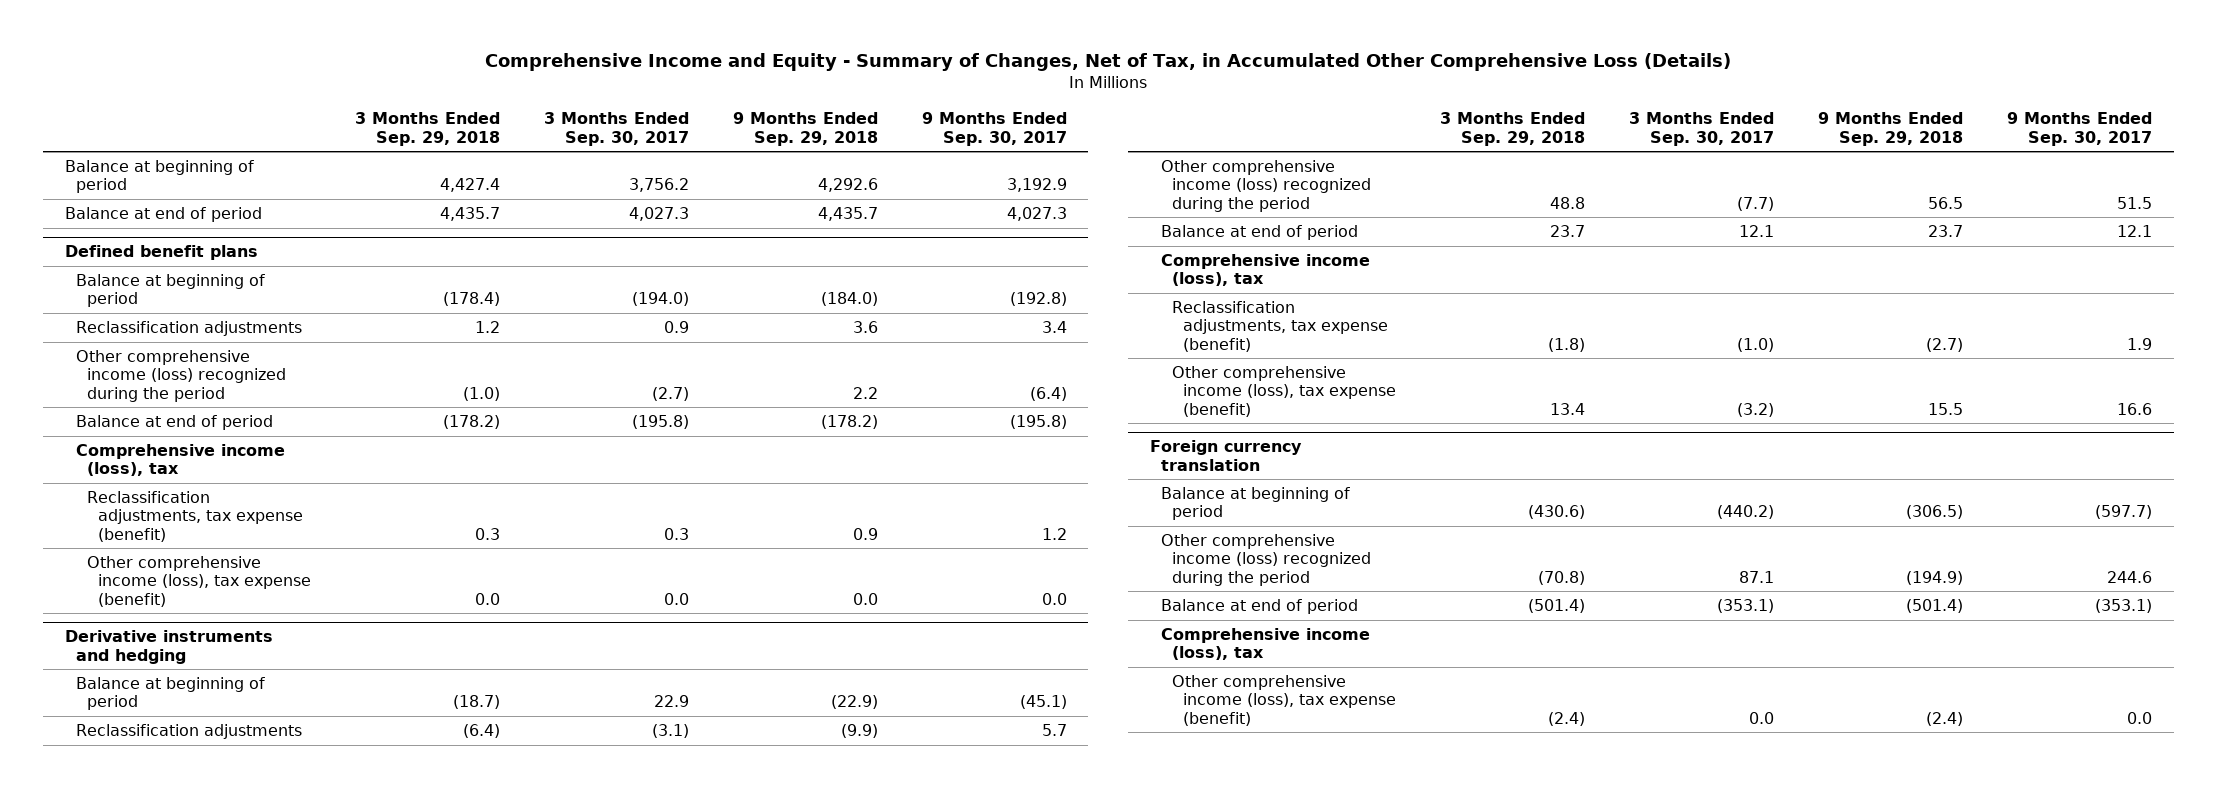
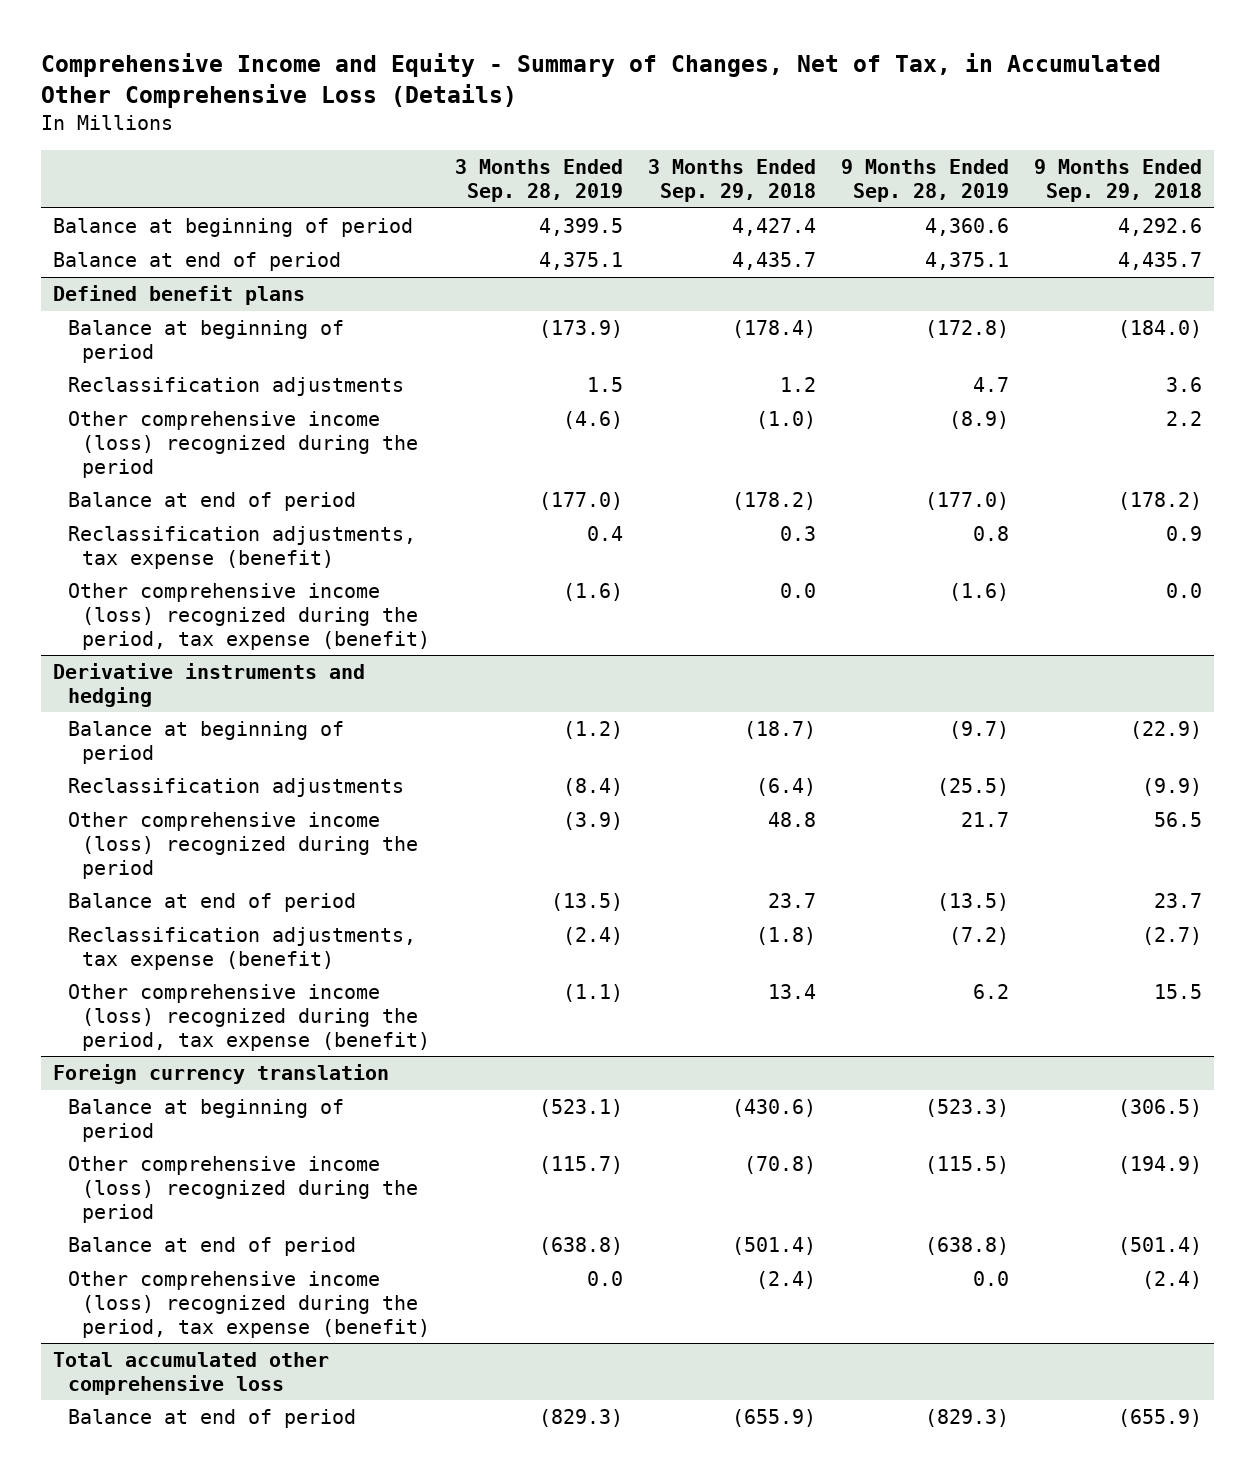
- | 3 Months Ended Sep. 29, 2018 | 3 Months Ended Sep. 30, 2017 | 9 Months Ended Sep. 29, 2018 | 9 Months Ended Sep. 30, 2017
+ | 3 Months Ended Sep. 28, 2019 | 3 Months Ended Sep. 29, 2018 | 9 Months Ended Sep. 28, 2019 | 9 Months Ended Sep. 29, 2018
@ Defined benefit plans
- Comprehensive income (loss), tax
- Other comprehensive income (loss), tax expense (benefit) | 0.0 | 0.0 | 0.0 | 0.0
+ Other comprehensive income (loss) recognized during the period, tax expense (benefit) | (1.6) | 0.0 | (1.6) | 0.0
@ Derivative instruments and hedging
- Comprehensive income (loss), tax
- Other comprehensive income (loss), tax expense (benefit) | 13.4 | (3.2) | 15.5 | 16.6
+ Other comprehensive income (loss) recognized during the period, tax expense (benefit) | (1.1) | 13.4 | 6.2 | 15.5
@ Foreign currency translation
- Comprehensive income (loss), tax
- Other comprehensive income (loss), tax expense (benefit) | (2.4) | 0.0 | (2.4) | 0.0
+ Other comprehensive income (loss) recognized during the period, tax expense (benefit) | 0.0 | (2.4) | 0.0 | (2.4)
+ Total accumulated other comprehensive loss
+ Balance at end of period | (829.3) | (655.9) | (829.3) | (655.9)

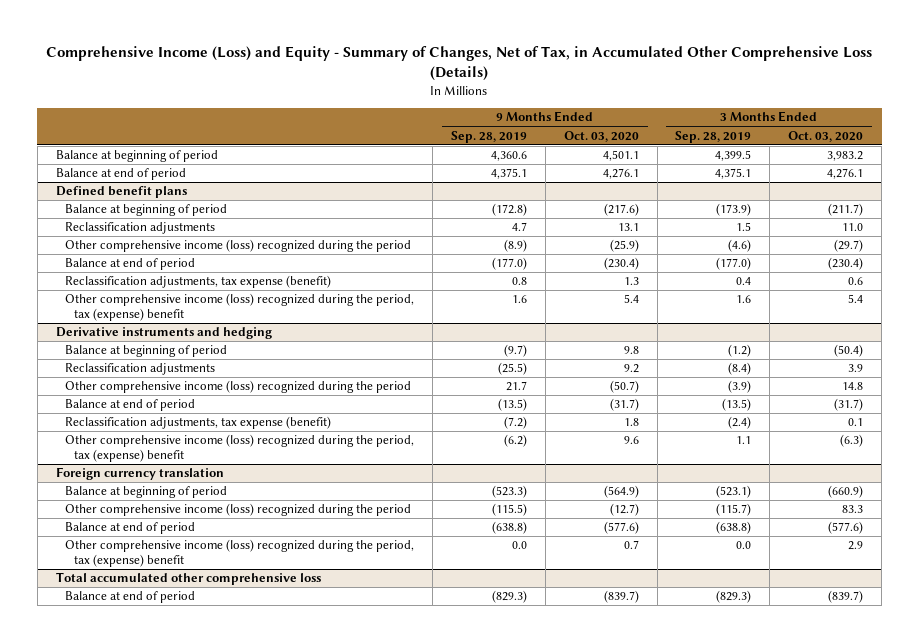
- Comprehensive Income and Equity - Summary of Changes, Net of Tax, in Accumulated Other Comprehensive Loss (Details)
+ Comprehensive Income (Loss) and Equity - Summary of Changes, Net of Tax, in Accumulated Other Comprehensive Loss (Details)
- | 3 Months Ended Sep. 28, 2019 | 3 Months Ended Sep. 29, 2018 | 9 Months Ended Sep. 28, 2019 | 9 Months Ended Sep. 29, 2018
+ | 9 Months Ended Sep. 28, 2019 | 9 Months Ended Oct. 03, 2020 | 3 Months Ended Sep. 28, 2019 | 3 Months Ended Oct. 03, 2020
@ Defined benefit plans
- Other comprehensive income (loss) recognized during the period, tax expense (benefit) | (1.6) | 0.0 | (1.6) | 0.0
+ Other comprehensive income (loss) recognized during the period, tax (expense) benefit | 1.6 | 5.4 | 1.6 | 5.4
@ Derivative instruments and hedging
- Other comprehensive income (loss) recognized during the period, tax expense (benefit) | (1.1) | 13.4 | 6.2 | 15.5
+ Other comprehensive income (loss) recognized during the period, tax (expense) benefit | (6.2) | 9.6 | 1.1 | (6.3)
@ Foreign currency translation
- Other comprehensive income (loss) recognized during the period, tax expense (benefit) | 0.0 | (2.4) | 0.0 | (2.4)
+ Other comprehensive income (loss) recognized during the period, tax (expense) benefit | 0.0 | 0.7 | 0.0 | 2.9

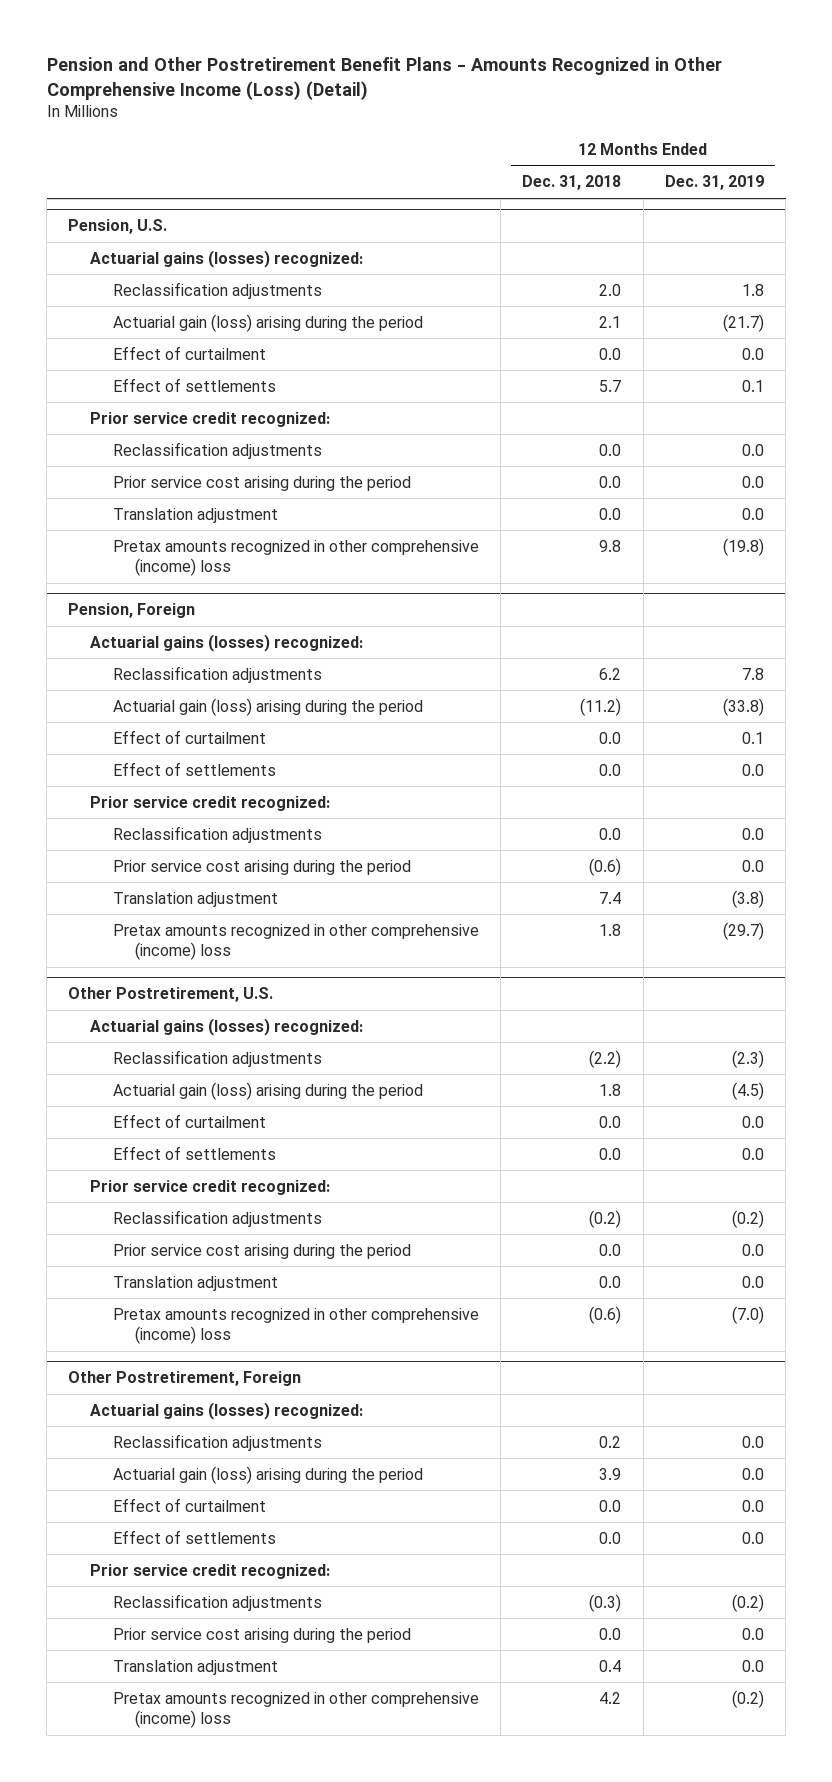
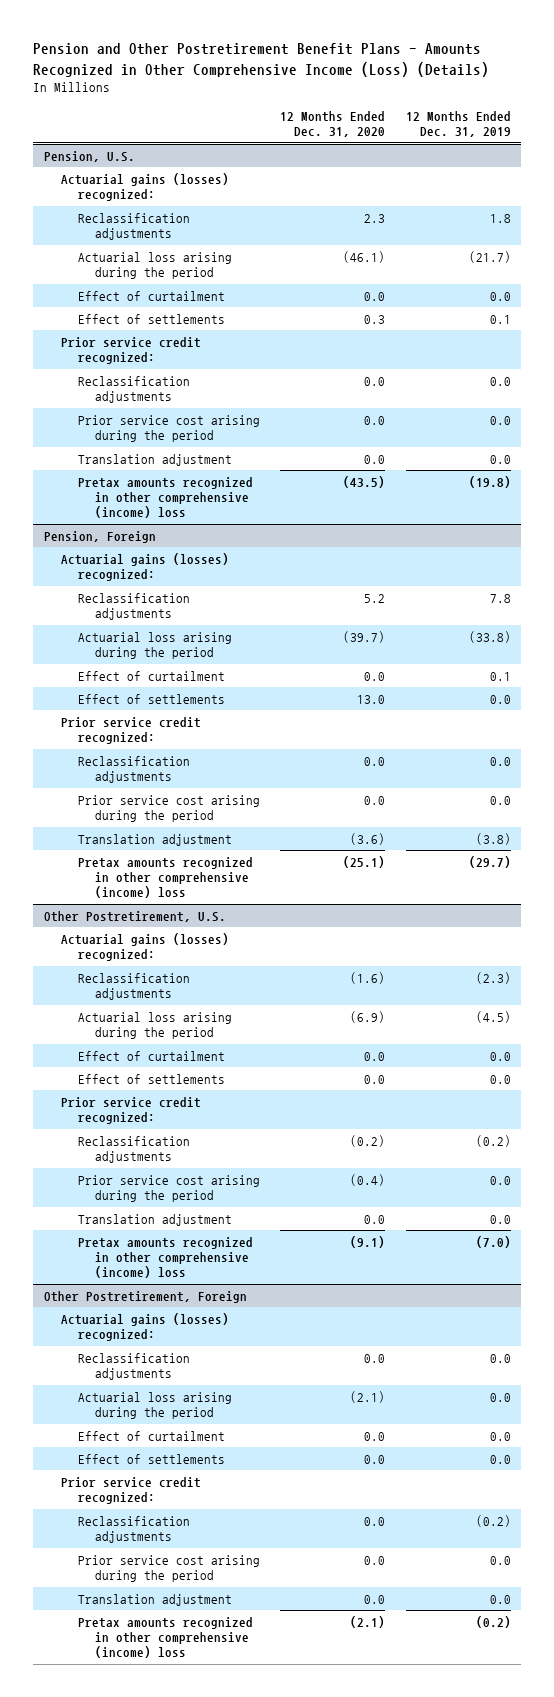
- Pension and Other Postretirement Benefit Plans - Amounts Recognized in Other Comprehensive Income (Loss) (Detail)
+ Pension and Other Postretirement Benefit Plans - Amounts Recognized in Other Comprehensive Income (Loss) (Details)
- | 12 Months Ended Dec. 31, 2018 | 12 Months Ended Dec. 31, 2019
+ | 12 Months Ended Dec. 31, 2020 | 12 Months Ended Dec. 31, 2019
@ Pension, U.S.
- Actuarial gain (loss) arising during the period | 2.1 | (21.7)
+ Actuarial loss arising during the period | (46.1) | (21.7)
@ Pension, Foreign
- Actuarial gain (loss) arising during the period | (11.2) | (33.8)
+ Actuarial loss arising during the period | (39.7) | (33.8)
@ Other Postretirement, U.S.
- Actuarial gain (loss) arising during the period | 1.8 | (4.5)
+ Actuarial loss arising during the period | (6.9) | (4.5)
@ Other Postretirement, Foreign
- Actuarial gain (loss) arising during the period | 3.9 | 0.0
+ Actuarial loss arising during the period | (2.1) | 0.0

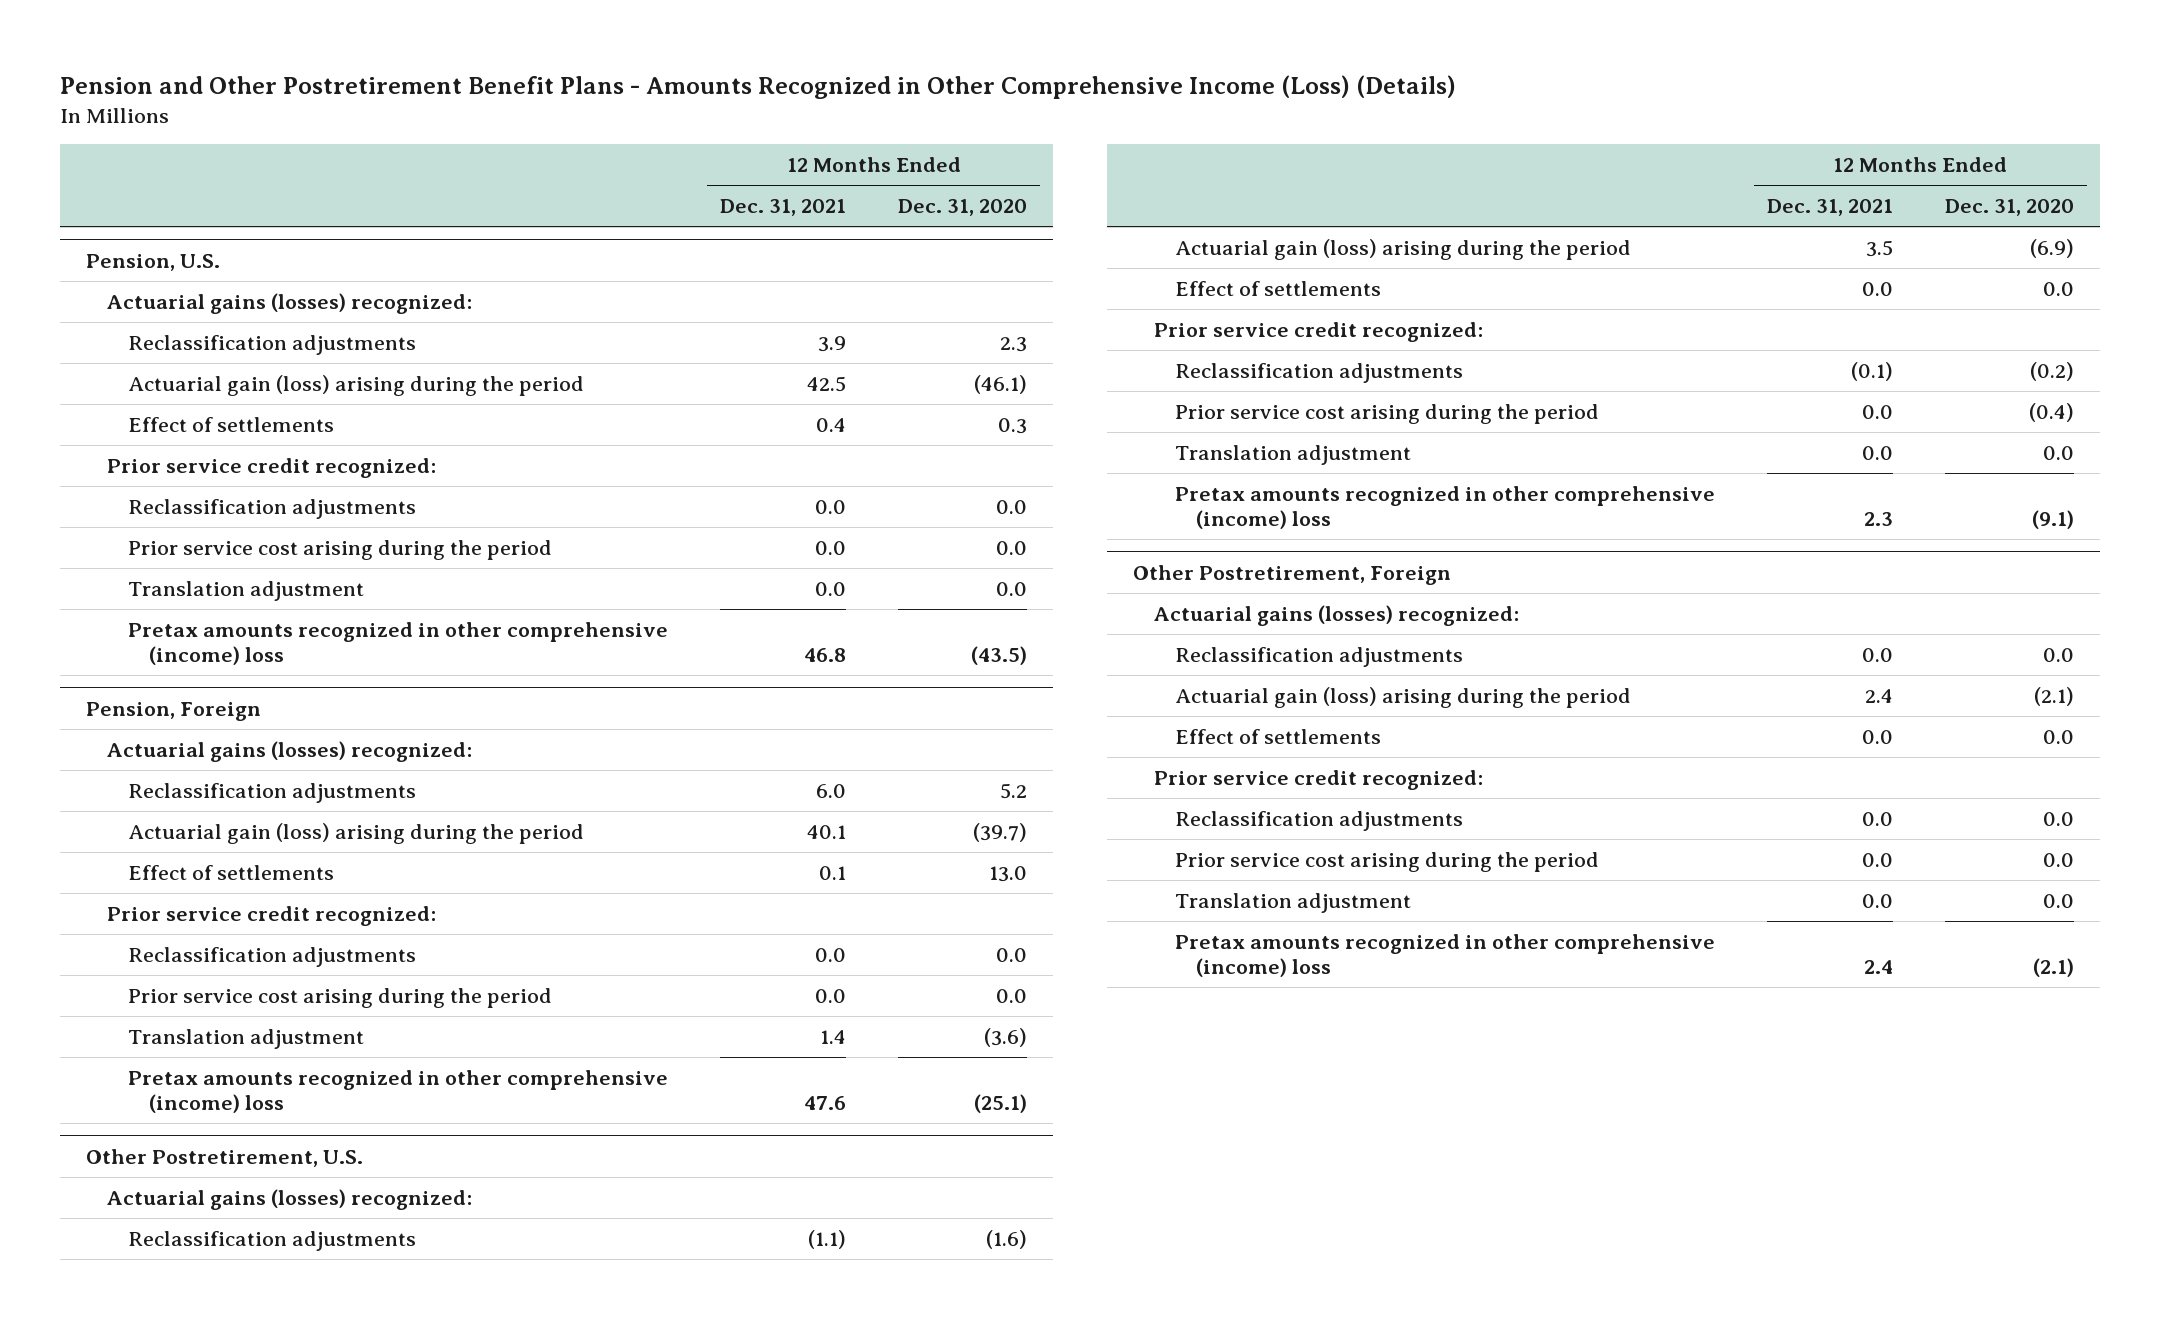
- | 12 Months Ended Dec. 31, 2020 | 12 Months Ended Dec. 31, 2019
+ | 12 Months Ended Dec. 31, 2021 | 12 Months Ended Dec. 31, 2020
@ Pension, U.S.
- Actuarial loss arising during the period | (46.1) | (21.7)
- Effect of curtailment | 0.0 | 0.0
+ Actuarial gain (loss) arising during the period | 42.5 | (46.1)
@ Pension, Foreign
- Actuarial loss arising during the period | (39.7) | (33.8)
- Effect of curtailment | 0.0 | 0.1
+ Actuarial gain (loss) arising during the period | 40.1 | (39.7)
@ Other Postretirement, U.S.
- Actuarial loss arising during the period | (6.9) | (4.5)
- Effect of curtailment | 0.0 | 0.0
+ Actuarial gain (loss) arising during the period | 3.5 | (6.9)
@ Other Postretirement, Foreign
- Actuarial loss arising during the period | (2.1) | 0.0
- Effect of curtailment | 0.0 | 0.0
+ Actuarial gain (loss) arising during the period | 2.4 | (2.1)

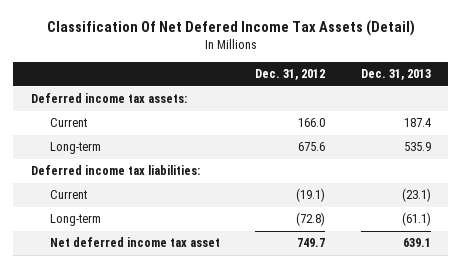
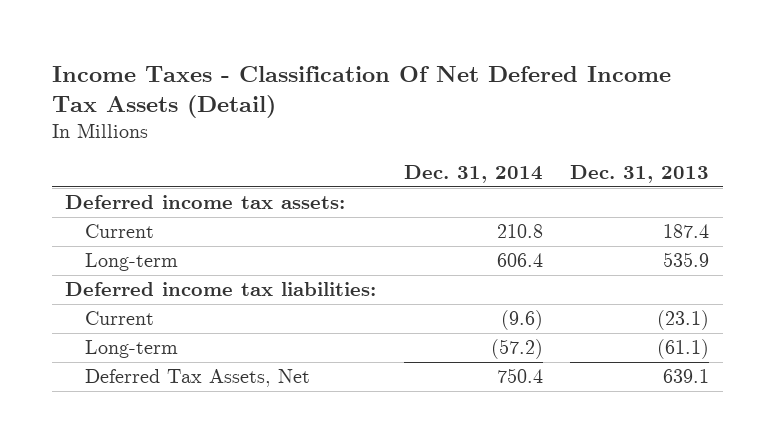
- Classification Of Net Defered Income Tax Assets (Detail)
+ Income Taxes - Classification Of Net Defered Income Tax Assets (Detail)
- | Dec. 31, 2012 | Dec. 31, 2013
+ | Dec. 31, 2014 | Dec. 31, 2013
- Net deferred income tax asset | 749.7 | 639.1
+ Deferred Tax Assets, Net | 750.4 | 639.1

